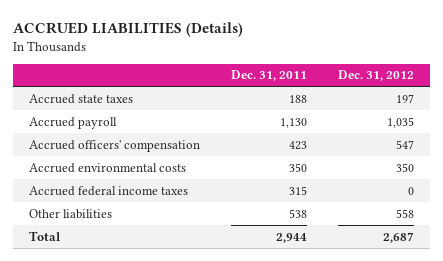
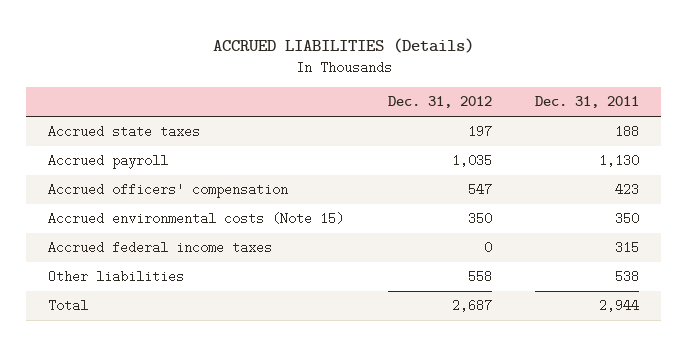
- | Dec. 31, 2011 | Dec. 31, 2012
+ | Dec. 31, 2012 | Dec. 31, 2011
- Accrued environmental costs | 350 | 350
+ Accrued environmental costs (Note 15) | 350 | 350

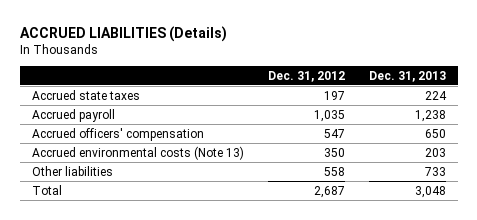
- | Dec. 31, 2012 | Dec. 31, 2011
+ | Dec. 31, 2012 | Dec. 31, 2013
- Accrued environmental costs (Note 15) | 350 | 350
- Accrued federal income taxes | 0 | 315
+ Accrued environmental costs (Note 13) | 350 | 203

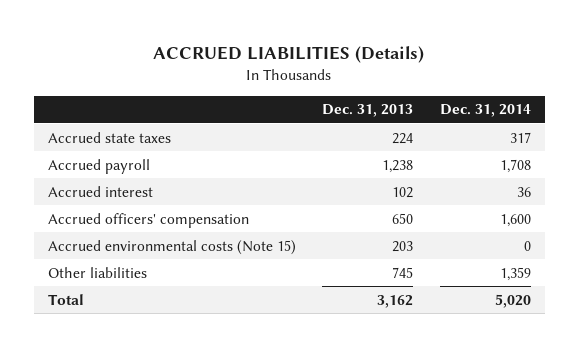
- | Dec. 31, 2012 | Dec. 31, 2013
+ | Dec. 31, 2013 | Dec. 31, 2014
+ Accrued interest | 102 | 36
- Accrued environmental costs (Note 13) | 350 | 203
- Other liabilities | 558 | 733
- Total | 2,687 | 3,048
+ Accrued environmental costs (Note 15) | 203 | 0
+ Other liabilities | 745 | 1,359
+ Total | 3,162 | 5,020

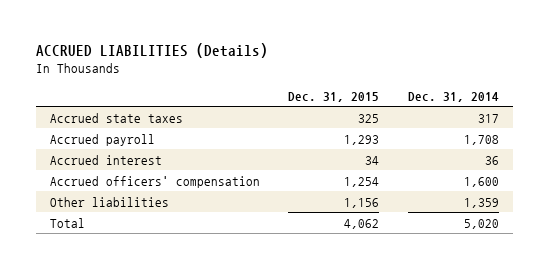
- | Dec. 31, 2013 | Dec. 31, 2014
+ | Dec. 31, 2015 | Dec. 31, 2014
- Accrued environmental costs (Note 15) | 203 | 0

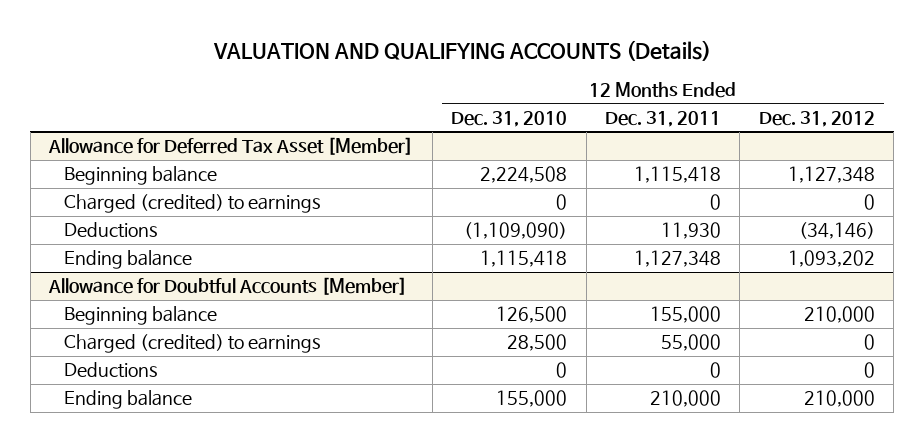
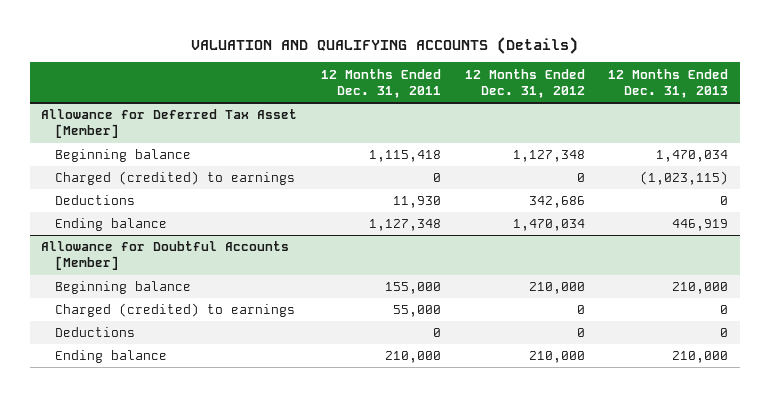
- | 12 Months Ended Dec. 31, 2010 | 12 Months Ended Dec. 31, 2011 | 12 Months Ended Dec. 31, 2012
+ | 12 Months Ended Dec. 31, 2011 | 12 Months Ended Dec. 31, 2012 | 12 Months Ended Dec. 31, 2013
@ Allowance for Deferred Tax Asset [Member]
- Deductions | (1,109,090) | 11,930 | (34,146)
- Ending balance | 1,115,418 | 1,127,348 | 1,093,202
+ Deductions | 11,930 | 342,686 | 0
+ Ending balance | 1,127,348 | 1,470,034 | 446,919

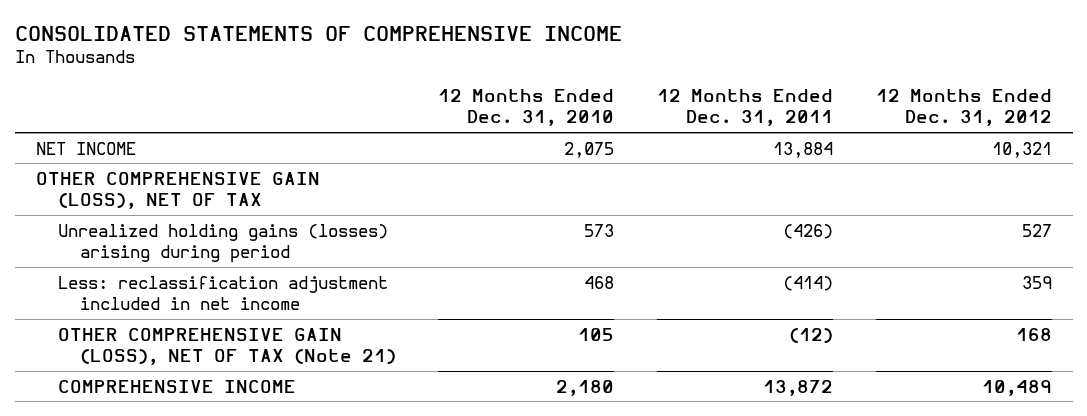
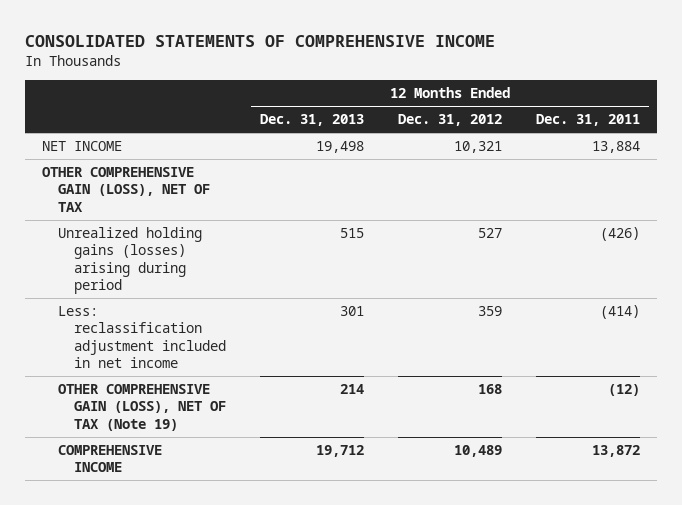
- | 12 Months Ended Dec. 31, 2010 | 12 Months Ended Dec. 31, 2011 | 12 Months Ended Dec. 31, 2012
+ | 12 Months Ended Dec. 31, 2013 | 12 Months Ended Dec. 31, 2012 | 12 Months Ended Dec. 31, 2011
- OTHER COMPREHENSIVE GAIN (LOSS), NET OF TAX (Note 21) | 105 | (12) | 168
+ OTHER COMPREHENSIVE GAIN (LOSS), NET OF TAX (Note 19) | 214 | 168 | (12)

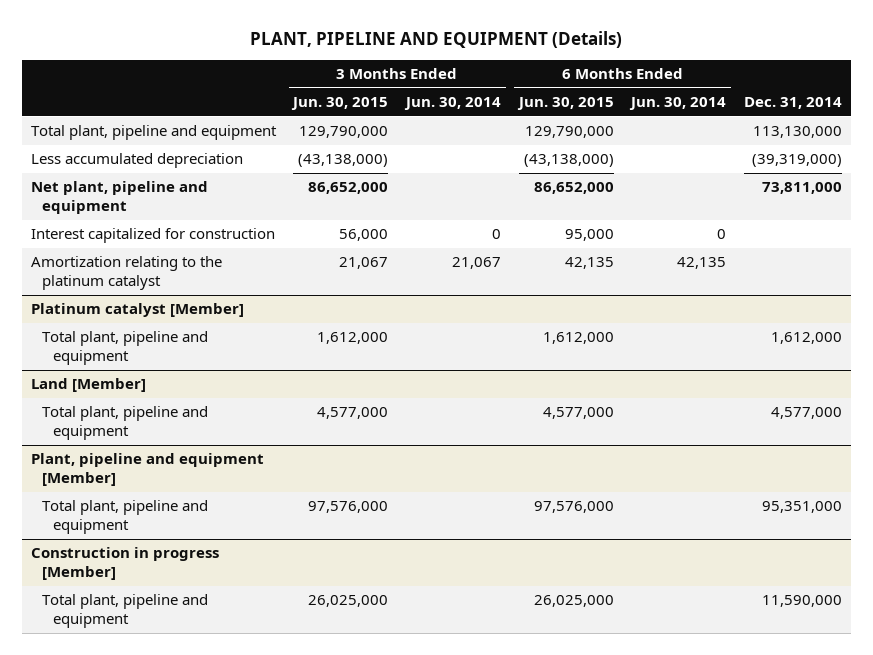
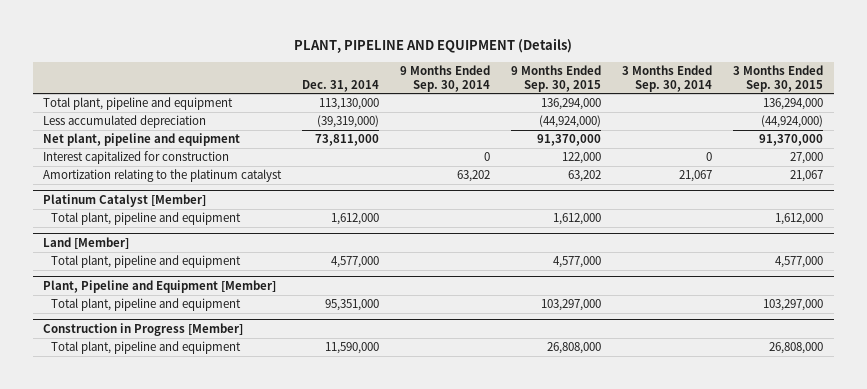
- | 3 Months Ended Jun. 30, 2015 | 3 Months Ended Jun. 30, 2014 | 6 Months Ended Jun. 30, 2015 | 6 Months Ended Jun. 30, 2014 | Dec. 31, 2014
+ | Dec. 31, 2014 | 9 Months Ended Sep. 30, 2014 | 9 Months Ended Sep. 30, 2015 | 3 Months Ended Sep. 30, 2014 | 3 Months Ended Sep. 30, 2015
- Platinum catalyst [Member]
+ Platinum Catalyst [Member]
- Plant, pipeline and equipment [Member]
+ Plant, Pipeline and Equipment [Member]
- Construction in progress [Member]
+ Construction in Progress [Member]

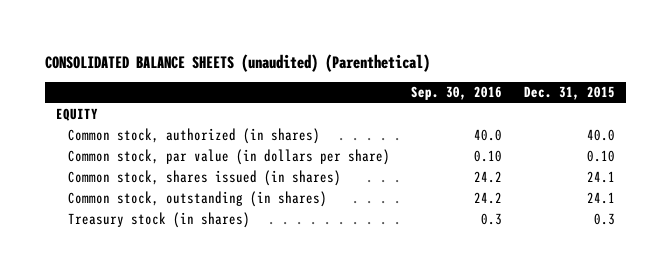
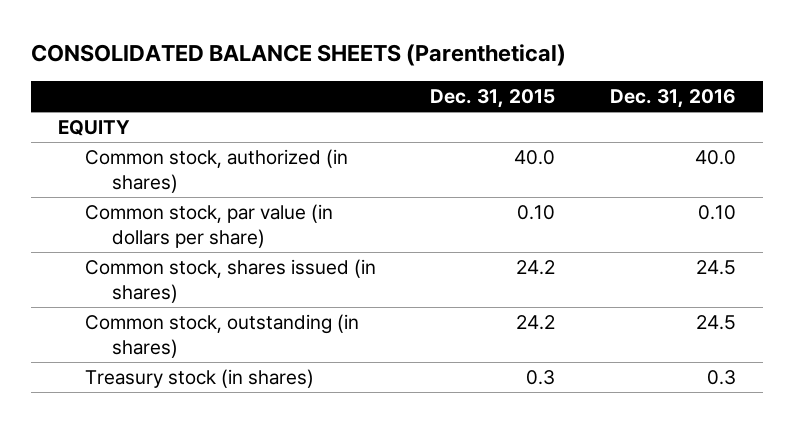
- CONSOLIDATED BALANCE SHEETS (unaudited) (Parenthetical)
+ CONSOLIDATED BALANCE SHEETS (Parenthetical)
- | Sep. 30, 2016 | Dec. 31, 2015
+ | Dec. 31, 2015 | Dec. 31, 2016
- Common stock, shares issued (in shares) | 24.2 | 24.1
- Common stock, outstanding (in shares) | 24.2 | 24.1
+ Common stock, shares issued (in shares) | 24.2 | 24.5
+ Common stock, outstanding (in shares) | 24.2 | 24.5

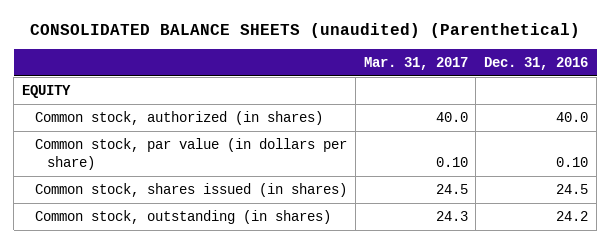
- CONSOLIDATED BALANCE SHEETS (Parenthetical)
+ CONSOLIDATED BALANCE SHEETS (unaudited) (Parenthetical)
- | Dec. 31, 2015 | Dec. 31, 2016
+ | Mar. 31, 2017 | Dec. 31, 2016
- Common stock, outstanding (in shares) | 24.2 | 24.5
- Treasury stock (in shares) | 0.3 | 0.3
+ Common stock, outstanding (in shares) | 24.3 | 24.2

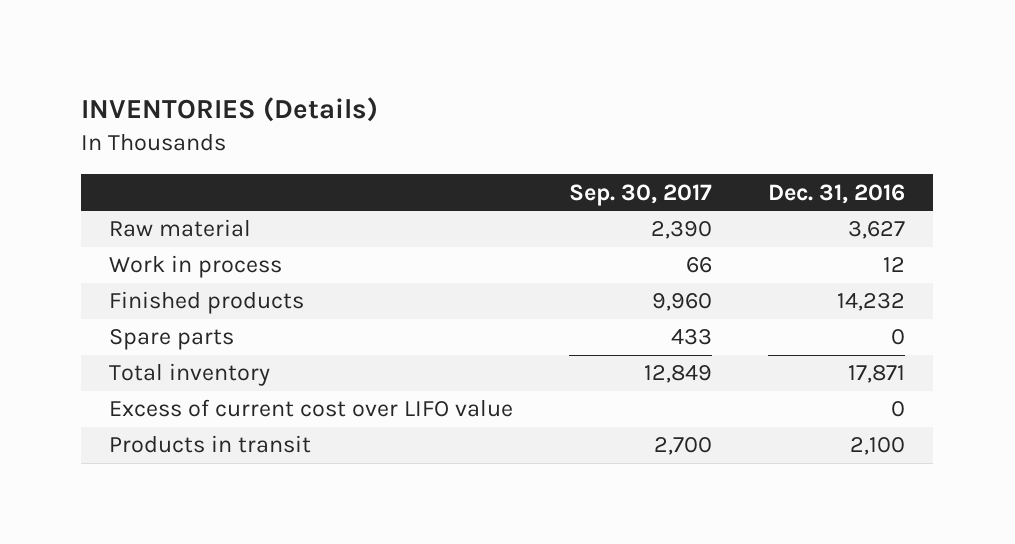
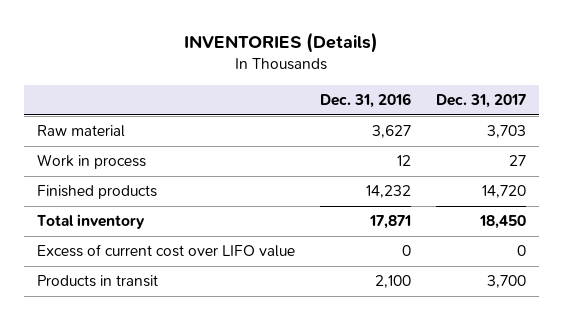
- | Sep. 30, 2017 | Dec. 31, 2016
+ | Dec. 31, 2016 | Dec. 31, 2017
- Spare parts | 433 | 0

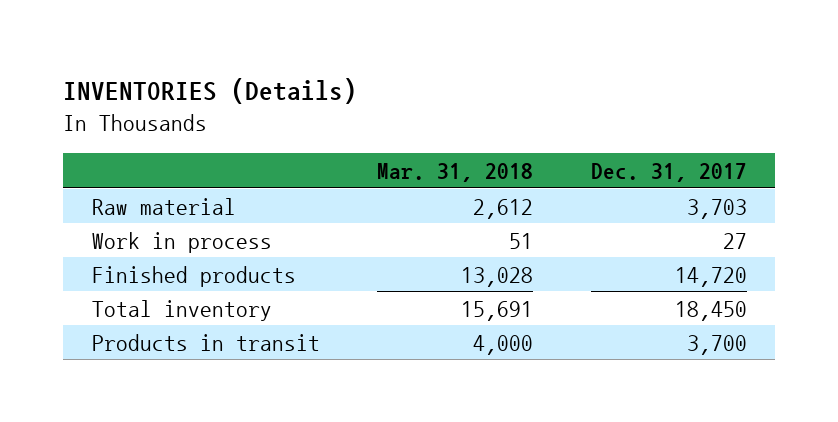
- | Dec. 31, 2016 | Dec. 31, 2017
+ | Mar. 31, 2018 | Dec. 31, 2017
- Excess of current cost over LIFO value | 0 | 0

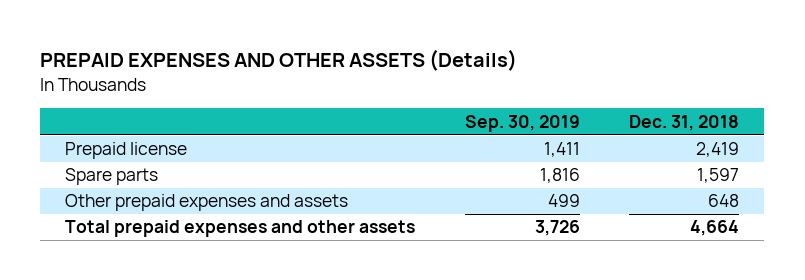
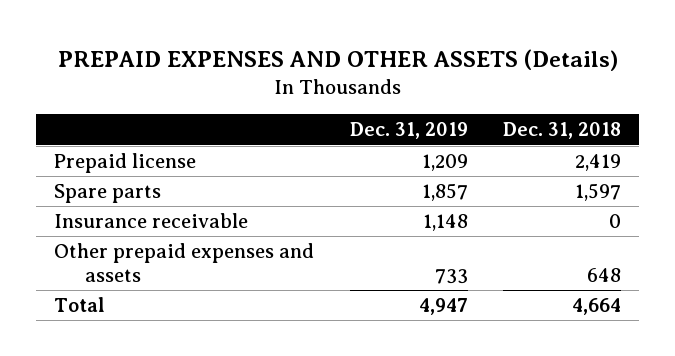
- | Sep. 30, 2019 | Dec. 31, 2018
+ | Dec. 31, 2019 | Dec. 31, 2018
+ Insurance receivable | 1,148 | 0
- Total prepaid expenses and other assets | 3,726 | 4,664
+ Total | 4,947 | 4,664

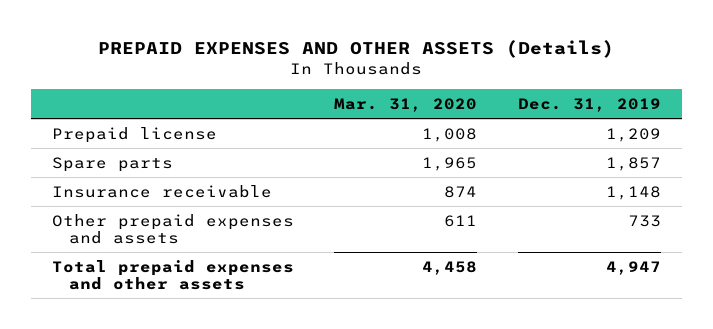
- | Dec. 31, 2019 | Dec. 31, 2018
+ | Mar. 31, 2020 | Dec. 31, 2019
- Total | 4,947 | 4,664
+ Total prepaid expenses and other assets | 4,458 | 4,947

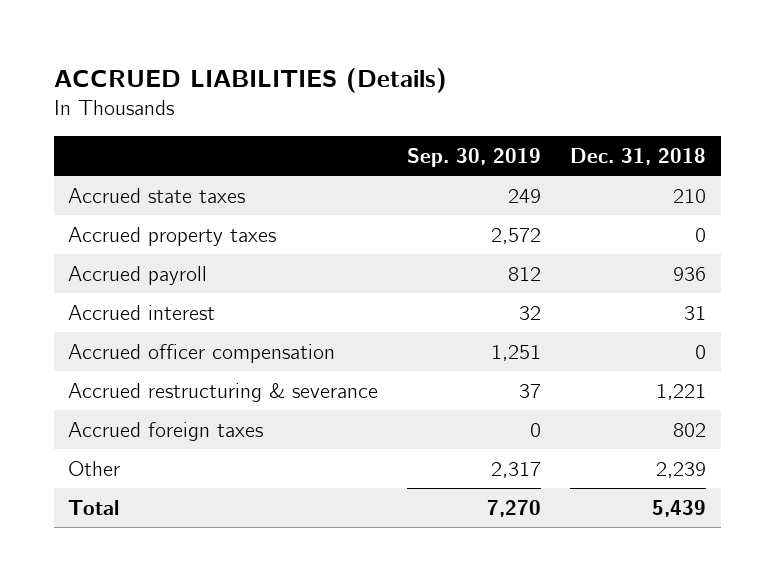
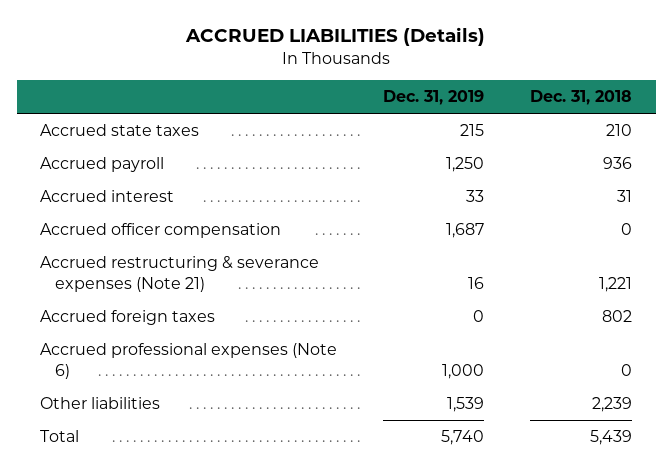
- | Sep. 30, 2019 | Dec. 31, 2018
+ | Dec. 31, 2019 | Dec. 31, 2018
- Accrued property taxes | 2,572 | 0
- Accrued restructuring & severance | 37 | 1,221
+ Accrued restructuring & severance expenses (Note 21) | 16 | 1,221
- Other | 2,317 | 2,239
+ Accrued professional expenses (Note 6) | 1,000 | 0
+ Other liabilities | 1,539 | 2,239

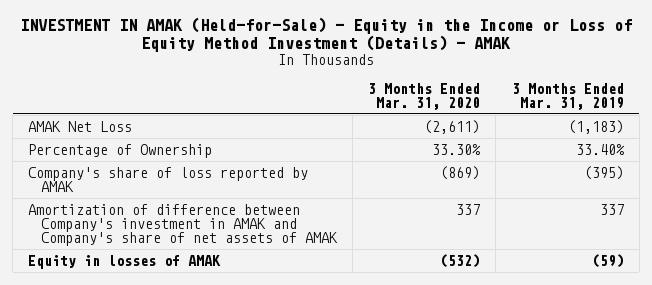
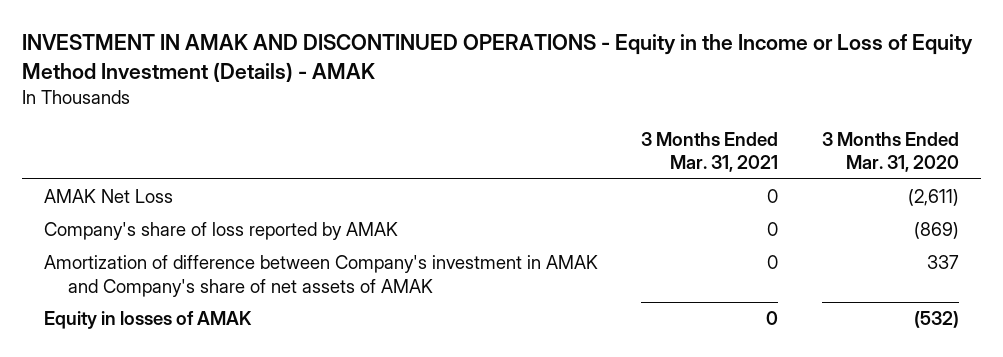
- INVESTMENT IN AMAK (Held-for-Sale) - Equity in the Income or Loss of Equity Method Investment (Details) - AMAK
+ INVESTMENT IN AMAK AND DISCONTINUED OPERATIONS - Equity in the Income or Loss of Equity Method Investment (Details) - AMAK
- | 3 Months Ended Mar. 31, 2020 | 3 Months Ended Mar. 31, 2019
+ | 3 Months Ended Mar. 31, 2021 | 3 Months Ended Mar. 31, 2020
- Percentage of Ownership | 33.30% | 33.40%

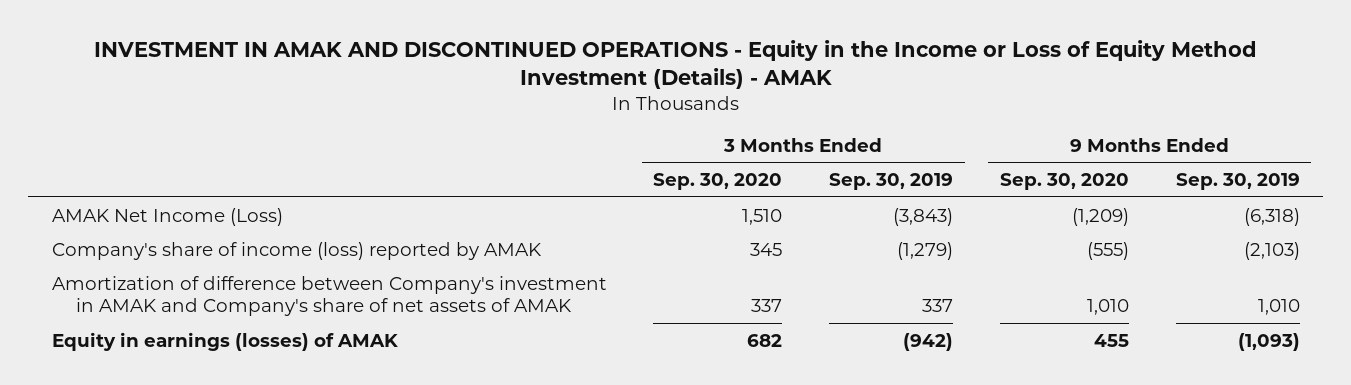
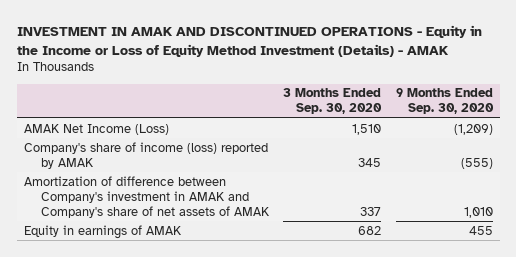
- | 3 Months Ended Sep. 30, 2020 | 3 Months Ended Sep. 30, 2019 | 9 Months Ended Sep. 30, 2020 | 9 Months Ended Sep. 30, 2019
+ | 3 Months Ended Sep. 30, 2020 | 9 Months Ended Sep. 30, 2020
- Equity in earnings (losses) of AMAK | 682 | (942) | 455 | (1,093)
+ Equity in earnings of AMAK | 682 | 455

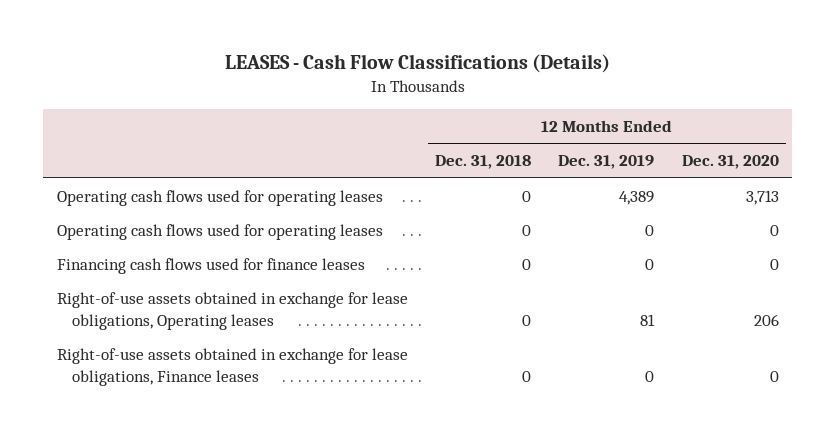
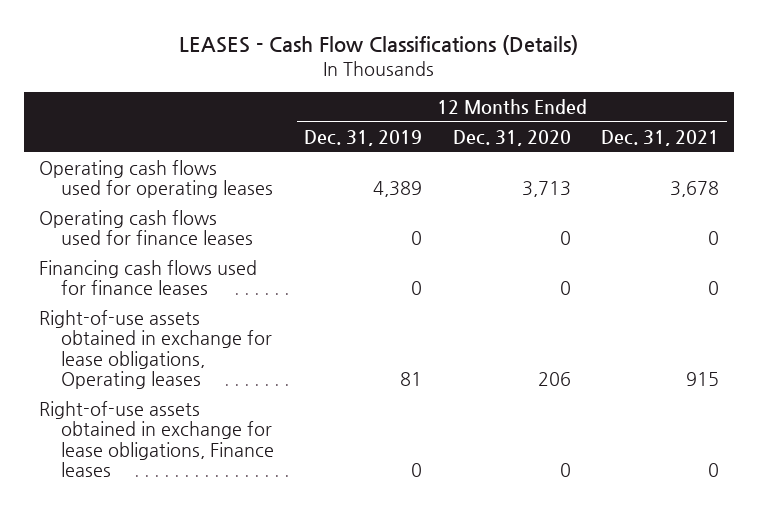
- | 12 Months Ended Dec. 31, 2018 | 12 Months Ended Dec. 31, 2019 | 12 Months Ended Dec. 31, 2020
+ | 12 Months Ended Dec. 31, 2019 | 12 Months Ended Dec. 31, 2020 | 12 Months Ended Dec. 31, 2021
- Operating cash flows used for operating leases | 0 | 0 | 0
+ Operating cash flows used for finance leases | 0 | 0 | 0

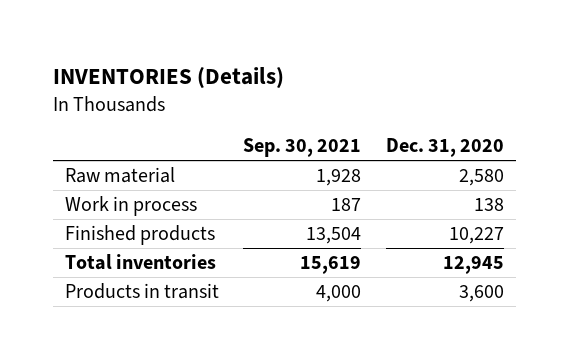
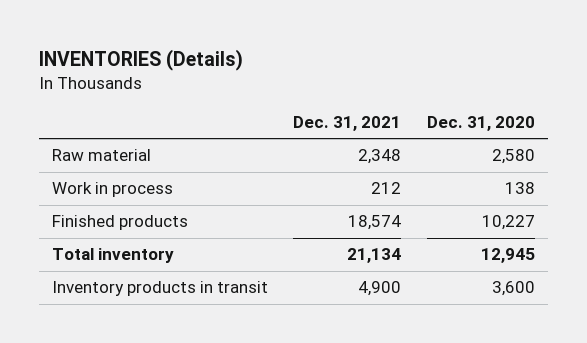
- | Sep. 30, 2021 | Dec. 31, 2020
+ | Dec. 31, 2021 | Dec. 31, 2020
- Total inventories | 15,619 | 12,945
- Products in transit | 4,000 | 3,600
+ Total inventory | 21,134 | 12,945
+ Inventory products in transit | 4,900 | 3,600

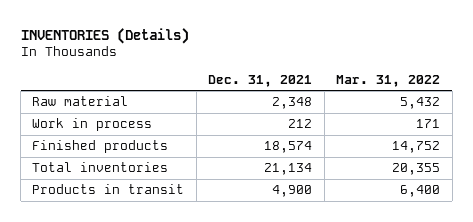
- | Dec. 31, 2021 | Dec. 31, 2020
+ | Dec. 31, 2021 | Mar. 31, 2022
- Total inventory | 21,134 | 12,945
- Inventory products in transit | 4,900 | 3,600
+ Total inventories | 21,134 | 20,355
+ Products in transit | 4,900 | 6,400

